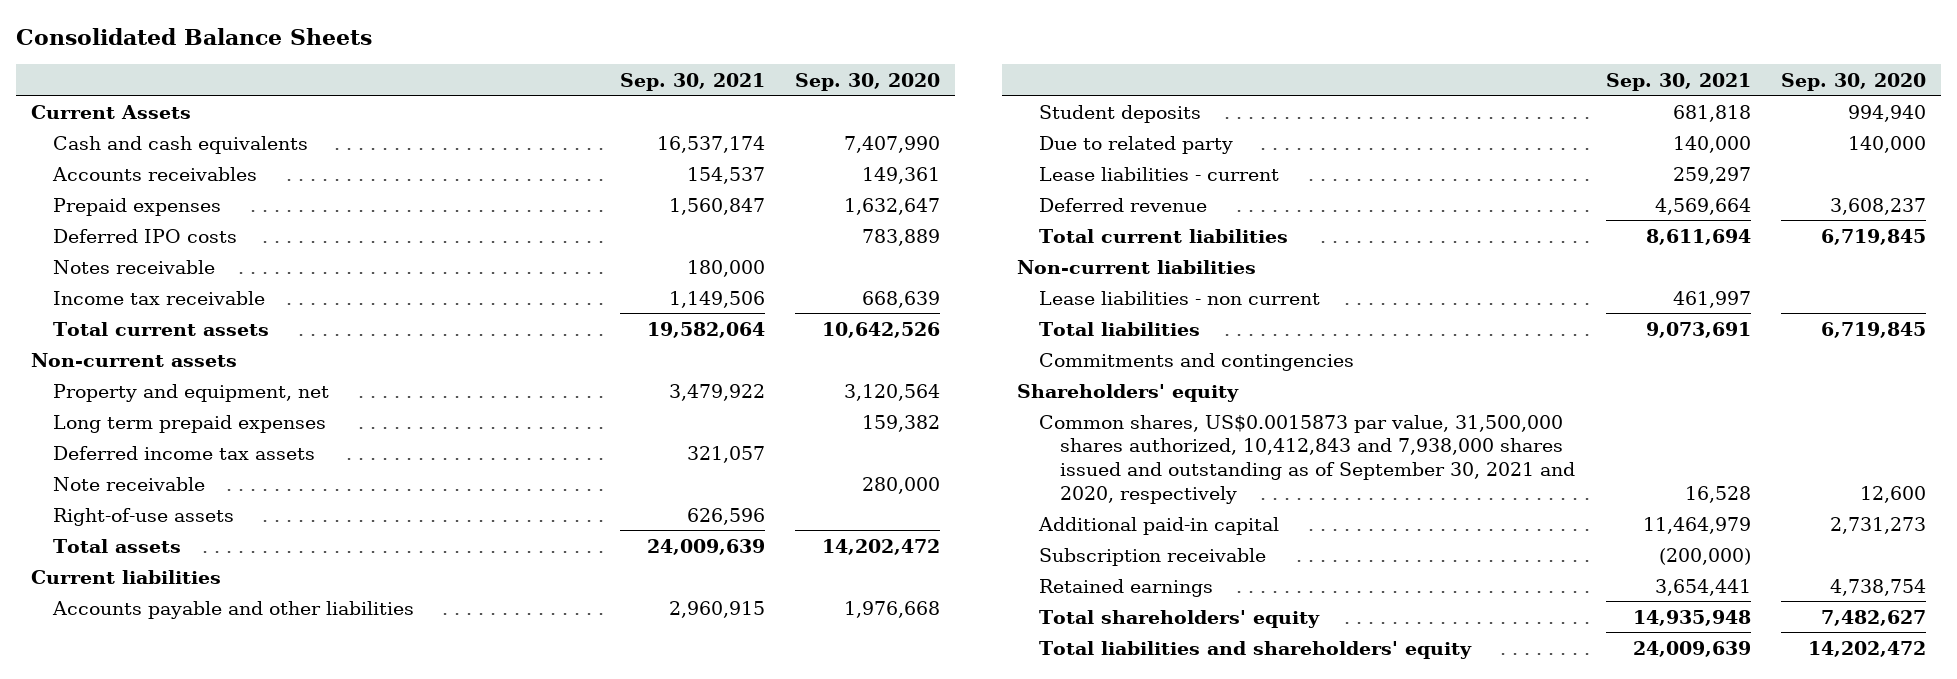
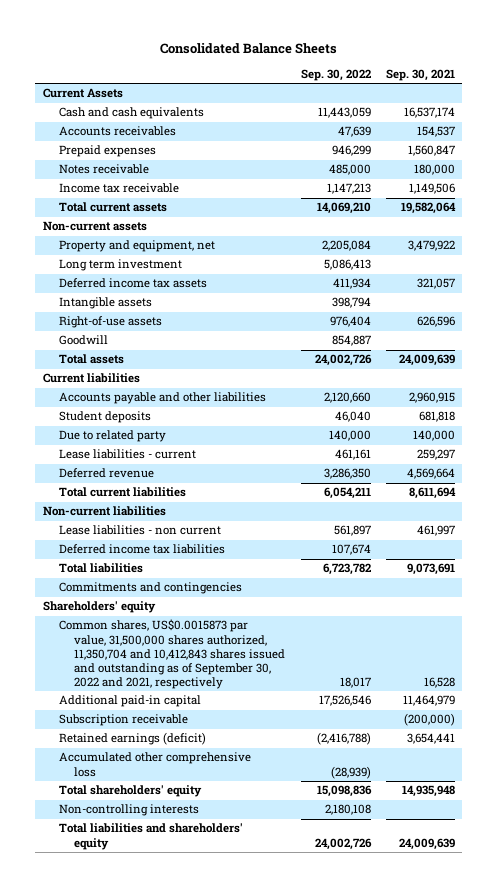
- | Sep. 30, 2021 | Sep. 30, 2020
+ | Sep. 30, 2022 | Sep. 30, 2021
- Deferred IPO costs | | 783,889
- Long term prepaid expenses | | 159,382
+ Long term investment | 5,086,413 |
- Note receivable | | 280,000
+ Intangible assets | 398,794 |
+ Goodwill | 854,887 |
+ Deferred income tax liabilities | 107,674 |
- Common shares, US$0.0015873 par value, 31,500,000 shares authorized, 10,412,843 and 7,938,000 shares issued and outstanding as of September 30, 2021 and 2020, respectively | 16,528 | 12,600
+ Common shares, US$0.0015873 par value, 31,500,000 shares authorized, 11,350,704 and 10,412,843 shares issued and outstanding as of September 30, 2022 and 2021, respectively | 18,017 | 16,528
- Retained earnings | 3,654,441 | 4,738,754
+ Retained earnings (deficit) | (2,416,788) | 3,654,441
+ Accumulated other comprehensive loss | (28,939) |
+ Non-controlling interests | 2,180,108 |

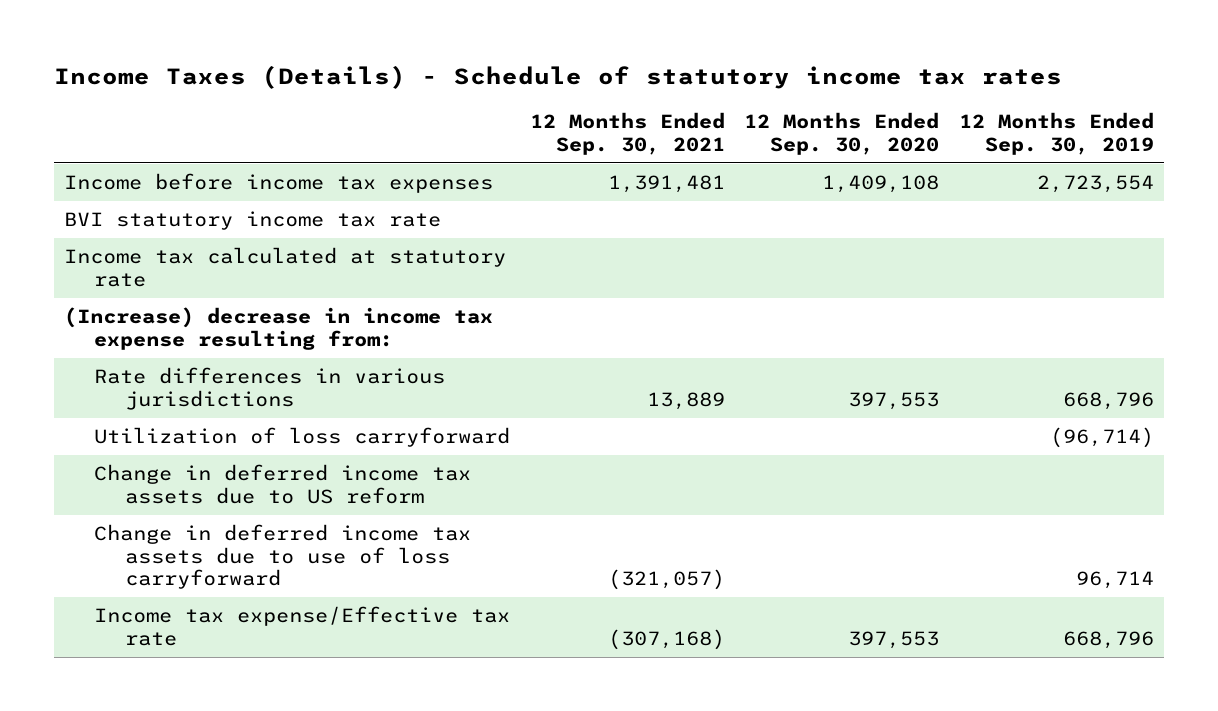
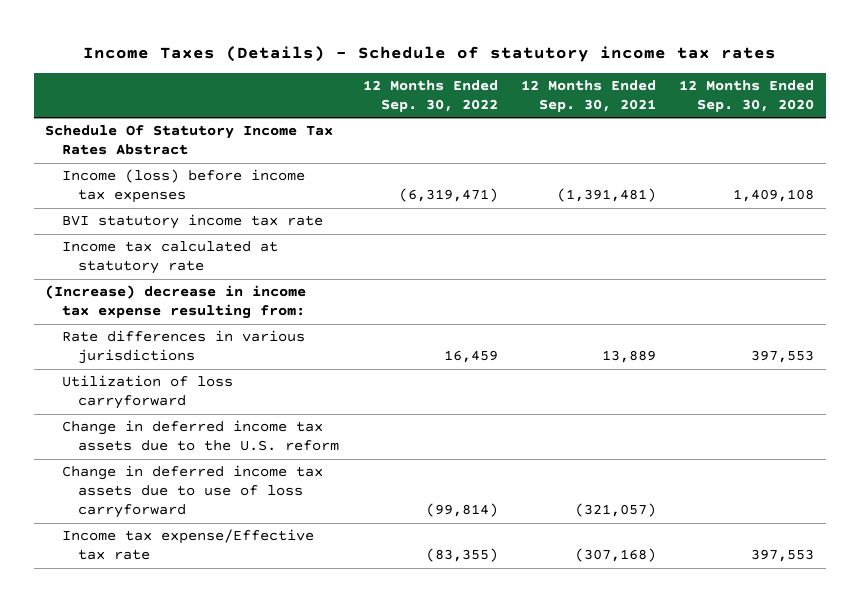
- | 12 Months Ended Sep. 30, 2021 | 12 Months Ended Sep. 30, 2020 | 12 Months Ended Sep. 30, 2019
+ | 12 Months Ended Sep. 30, 2022 | 12 Months Ended Sep. 30, 2021 | 12 Months Ended Sep. 30, 2020
- Income before income tax expenses | 1,391,481 | 1,409,108 | 2,723,554
+ Schedule Of Statutory Income Tax Rates Abstract
+ Income (loss) before income tax expenses | (6,319,471) | (1,391,481) | 1,409,108
- Change in deferred income tax assets due to US reform
+ Change in deferred income tax assets due to the U.S. reform

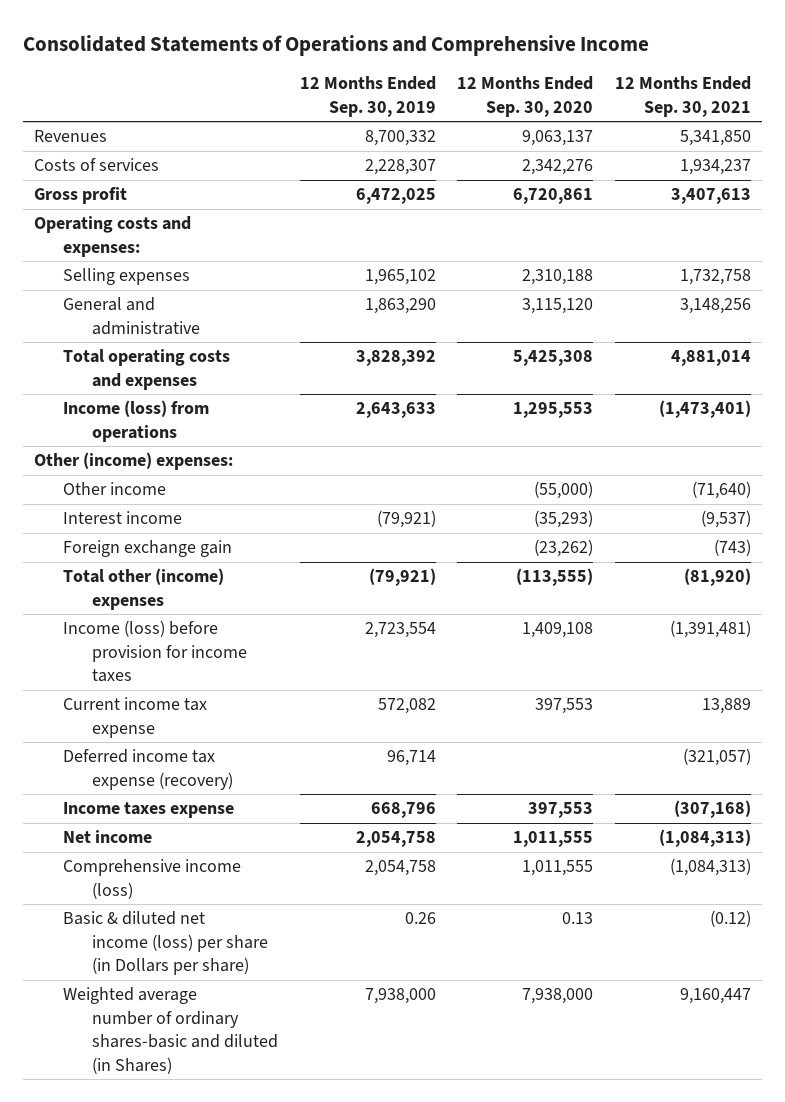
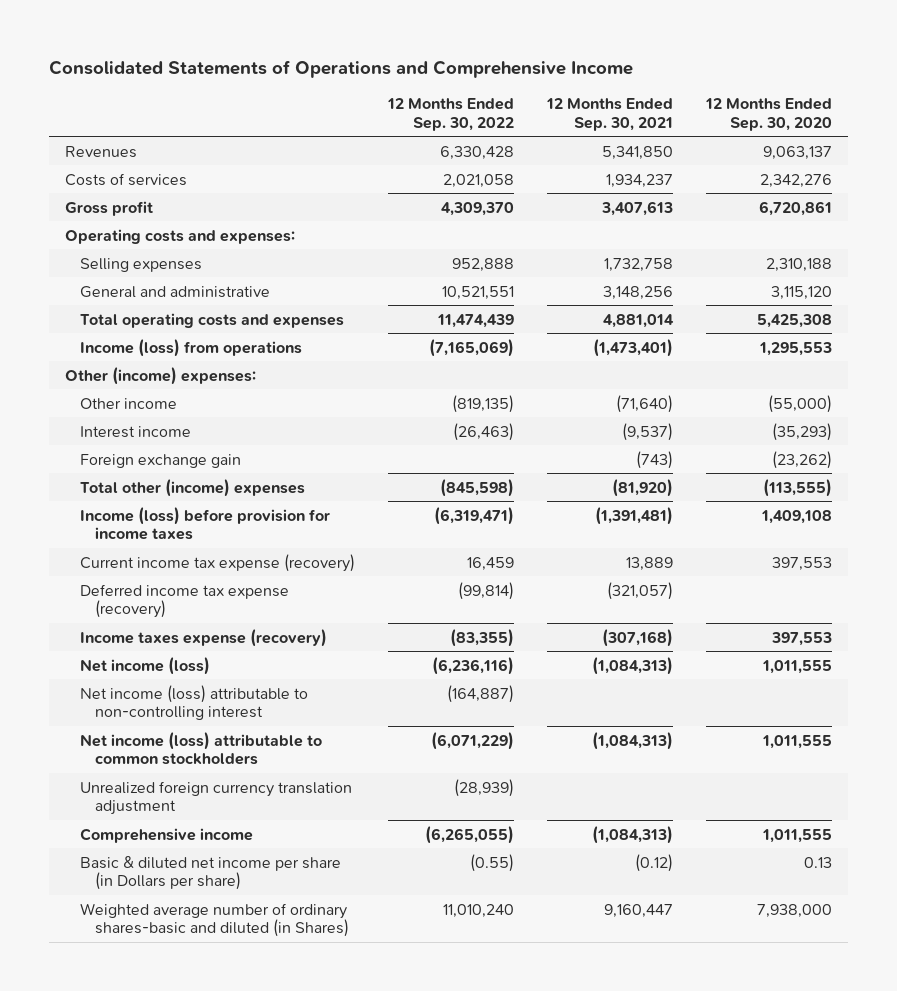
- | 12 Months Ended Sep. 30, 2019 | 12 Months Ended Sep. 30, 2020 | 12 Months Ended Sep. 30, 2021
+ | 12 Months Ended Sep. 30, 2022 | 12 Months Ended Sep. 30, 2021 | 12 Months Ended Sep. 30, 2020
- Current income tax expense | 572,082 | 397,553 | 13,889
+ Current income tax expense (recovery) | 16,459 | 13,889 | 397,553
- Income taxes expense | 668,796 | 397,553 | (307,168)
- Net income | 2,054,758 | 1,011,555 | (1,084,313)
- Comprehensive income (loss) | 2,054,758 | 1,011,555 | (1,084,313)
- Basic & diluted net income (loss) per share (in Dollars per share) | 0.26 | 0.13 | (0.12)
+ Income taxes expense (recovery) | (83,355) | (307,168) | 397,553
+ Net income (loss) | (6,236,116) | (1,084,313) | 1,011,555
+ Net income (loss) attributable to non-controlling interest | (164,887) | |
+ Net income (loss) attributable to common stockholders | (6,071,229) | (1,084,313) | 1,011,555
+ Unrealized foreign currency translation adjustment | (28,939) | |
+ Comprehensive income | (6,265,055) | (1,084,313) | 1,011,555
+ Basic & diluted net income per share (in Dollars per share) | (0.55) | (0.12) | 0.13

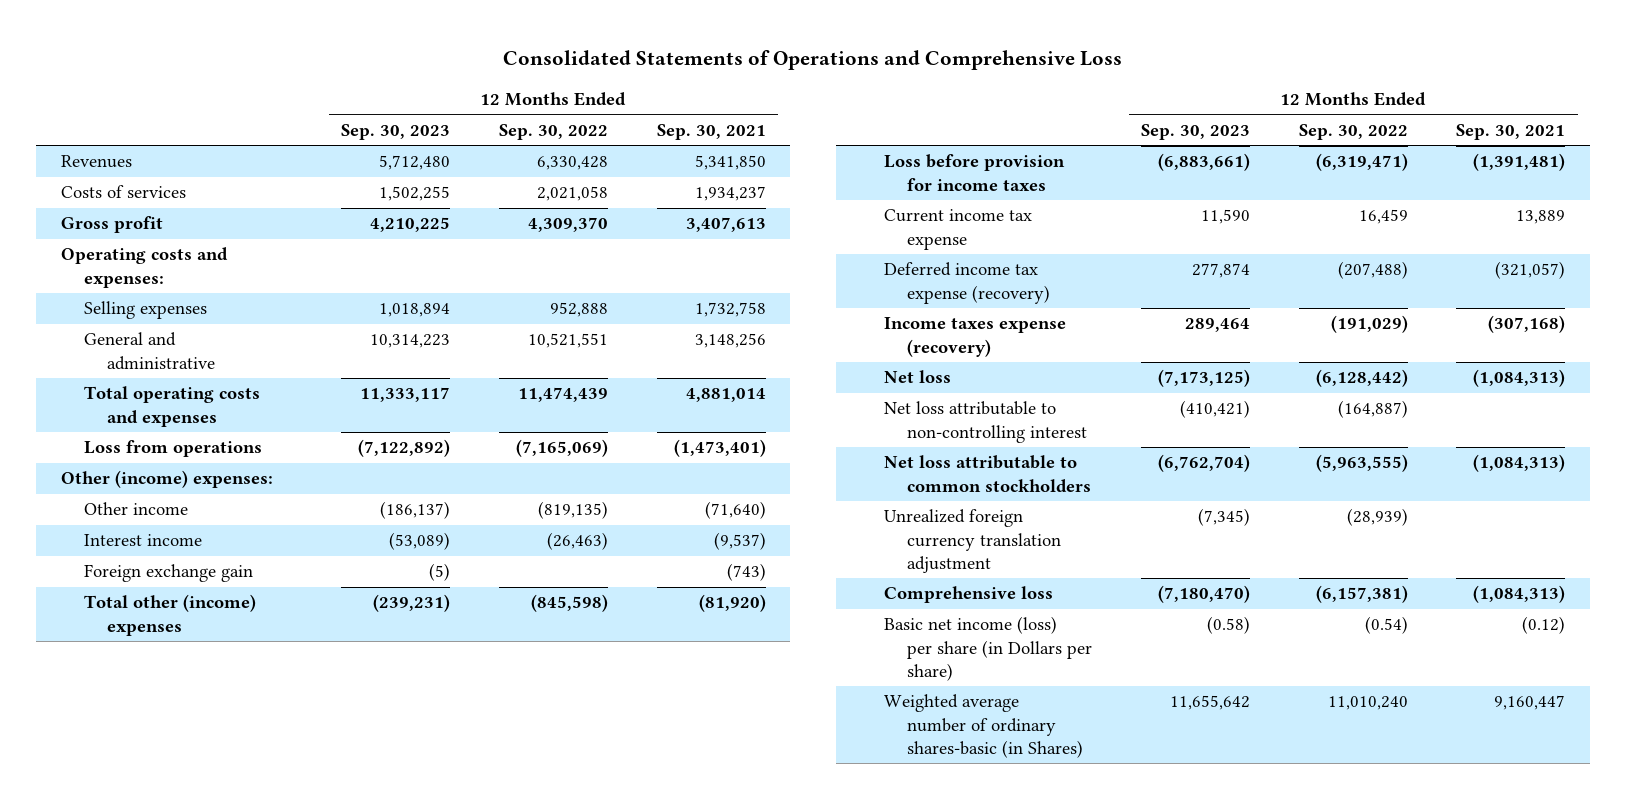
- Consolidated Statements of Operations and Comprehensive Income
+ Consolidated Statements of Operations and Comprehensive Loss
- | 12 Months Ended Sep. 30, 2022 | 12 Months Ended Sep. 30, 2021 | 12 Months Ended Sep. 30, 2020
+ | 12 Months Ended Sep. 30, 2023 | 12 Months Ended Sep. 30, 2022 | 12 Months Ended Sep. 30, 2021
- Income (loss) from operations | (7,165,069) | (1,473,401) | 1,295,553
+ Loss from operations | (7,122,892) | (7,165,069) | (1,473,401)
- Income (loss) before provision for income taxes | (6,319,471) | (1,391,481) | 1,409,108
- Current income tax expense (recovery) | 16,459 | 13,889 | 397,553
- Deferred income tax expense (recovery) | (99,814) | (321,057) |
- Income taxes expense (recovery) | (83,355) | (307,168) | 397,553
- Net income (loss) | (6,236,116) | (1,084,313) | 1,011,555
- Net income (loss) attributable to non-controlling interest | (164,887) | |
- Net income (loss) attributable to common stockholders | (6,071,229) | (1,084,313) | 1,011,555
+ Loss before provision for income taxes | (6,883,661) | (6,319,471) | (1,391,481)
+ Current income tax expense | 11,590 | 16,459 | 13,889
+ Deferred income tax expense (recovery) | 277,874 | (207,488) | (321,057)
+ Income taxes expense (recovery) | 289,464 | (191,029) | (307,168)
+ Net loss | (7,173,125) | (6,128,442) | (1,084,313)
+ Net loss attributable to non-controlling interest | (410,421) | (164,887) |
+ Net loss attributable to common stockholders | (6,762,704) | (5,963,555) | (1,084,313)
- Comprehensive income | (6,265,055) | (1,084,313) | 1,011,555
- Basic & diluted net income per share (in Dollars per share) | (0.55) | (0.12) | 0.13
- Weighted average number of ordinary shares-basic and diluted (in Shares) | 11,010,240 | 9,160,447 | 7,938,000
+ Comprehensive loss | (7,180,470) | (6,157,381) | (1,084,313)
+ Basic net income (loss) per share (in Dollars per share) | (0.58) | (0.54) | (0.12)
+ Weighted average number of ordinary shares-basic (in Shares) | 11,655,642 | 11,010,240 | 9,160,447

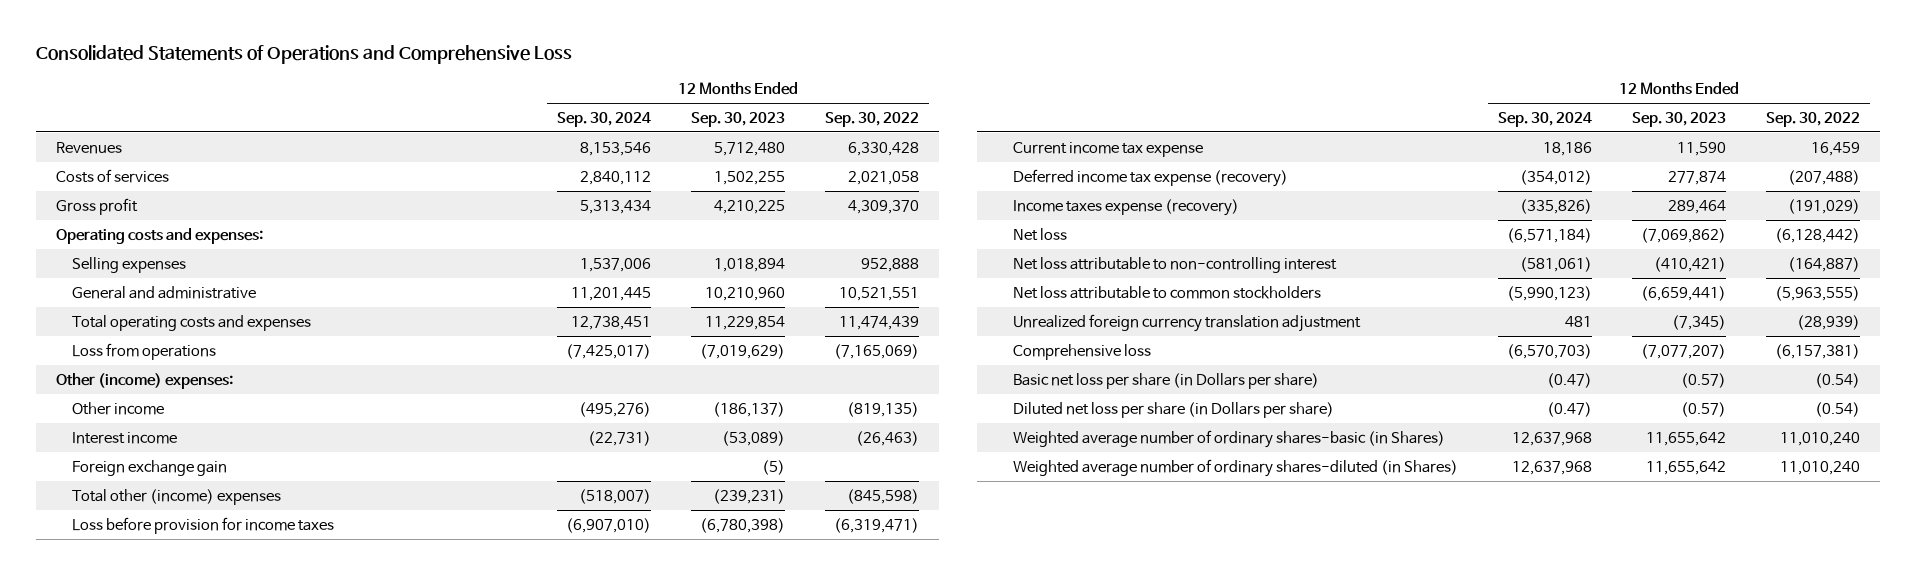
- | 12 Months Ended Sep. 30, 2023 | 12 Months Ended Sep. 30, 2022 | 12 Months Ended Sep. 30, 2021
+ | 12 Months Ended Sep. 30, 2024 | 12 Months Ended Sep. 30, 2023 | 12 Months Ended Sep. 30, 2022
- General and administrative | 10,314,223 | 10,521,551 | 3,148,256
- Total operating costs and expenses | 11,333,117 | 11,474,439 | 4,881,014
- Loss from operations | (7,122,892) | (7,165,069) | (1,473,401)
+ General and administrative | 11,201,445 | 10,210,960 | 10,521,551
+ Total operating costs and expenses | 12,738,451 | 11,229,854 | 11,474,439
+ Loss from operations | (7,425,017) | (7,019,629) | (7,165,069)
- Loss before provision for income taxes | (6,883,661) | (6,319,471) | (1,391,481)
+ Loss before provision for income taxes | (6,907,010) | (6,780,398) | (6,319,471)
- Net loss | (7,173,125) | (6,128,442) | (1,084,313)
+ Net loss | (6,571,184) | (7,069,862) | (6,128,442)
- Net loss attributable to common stockholders | (6,762,704) | (5,963,555) | (1,084,313)
+ Net loss attributable to common stockholders | (5,990,123) | (6,659,441) | (5,963,555)
- Comprehensive loss | (7,180,470) | (6,157,381) | (1,084,313)
- Basic net income (loss) per share (in Dollars per share) | (0.58) | (0.54) | (0.12)
+ Comprehensive loss | (6,570,703) | (7,077,207) | (6,157,381)
+ Basic net loss per share (in Dollars per share) | (0.47) | (0.57) | (0.54)
+ Diluted net loss per share (in Dollars per share) | (0.47) | (0.57) | (0.54)
+ Weighted average number of ordinary shares-diluted (in Shares) | 12,637,968 | 11,655,642 | 11,010,240

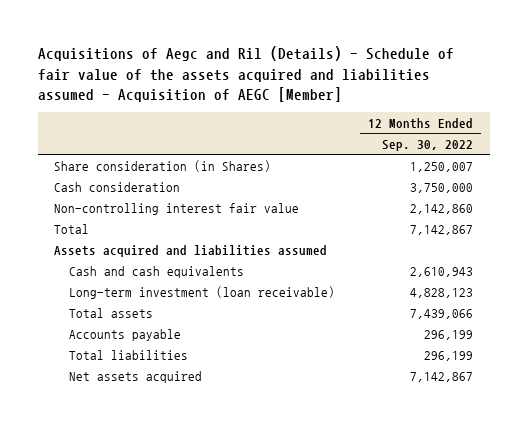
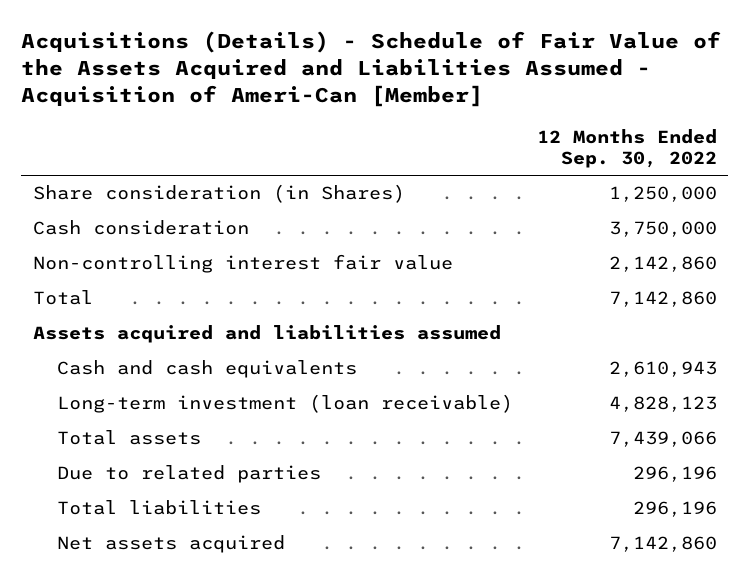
- Acquisitions of Aegc and Ril (Details) - Schedule of fair value of the assets acquired and liabilities assumed - Acquisition of AEGC [Member]
+ Acquisitions (Details) - Schedule of Fair Value of the Assets Acquired and Liabilities Assumed - Acquisition of Ameri-Can [Member]
- Share consideration (in Shares) | 1,250,007
+ Share consideration (in Shares) | 1,250,000
- Total | 7,142,867
+ Total | 7,142,860
- Accounts payable | 296,199
- Total liabilities | 296,199
- Net assets acquired | 7,142,867
+ Due to related parties | 296,196
+ Total liabilities | 296,196
+ Net assets acquired | 7,142,860

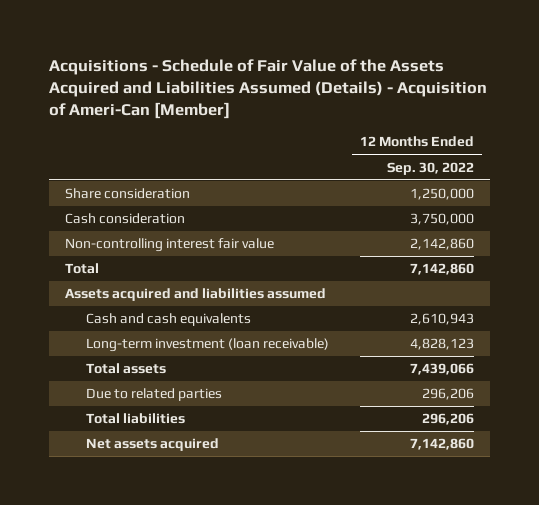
- Acquisitions (Details) - Schedule of Fair Value of the Assets Acquired and Liabilities Assumed - Acquisition of Ameri-Can [Member]
+ Acquisitions - Schedule of Fair Value of the Assets Acquired and Liabilities Assumed (Details) - Acquisition of Ameri-Can [Member]
- Share consideration (in Shares) | 1,250,000
+ Share consideration | 1,250,000
- Due to related parties | 296,196
- Total liabilities | 296,196
+ Due to related parties | 296,206
+ Total liabilities | 296,206

